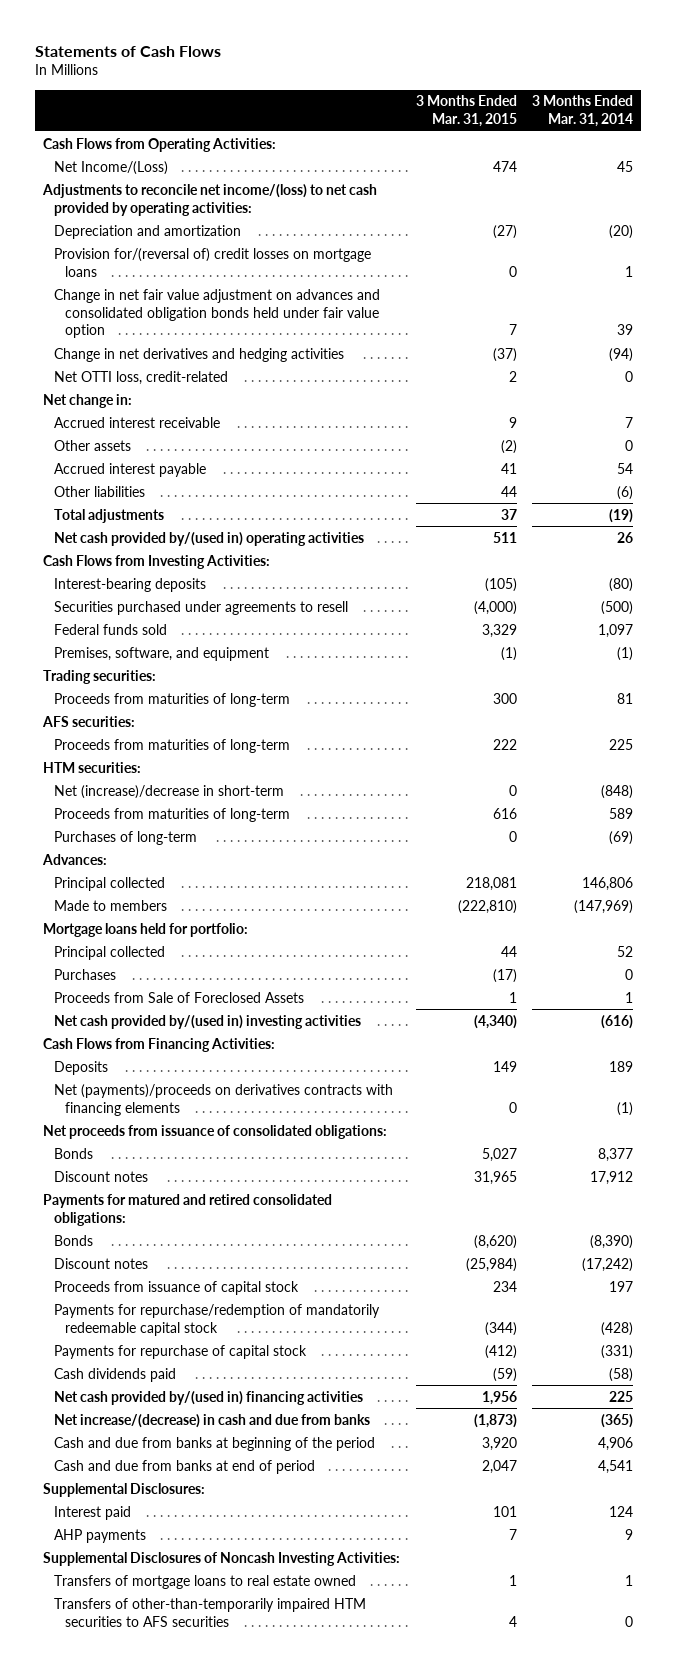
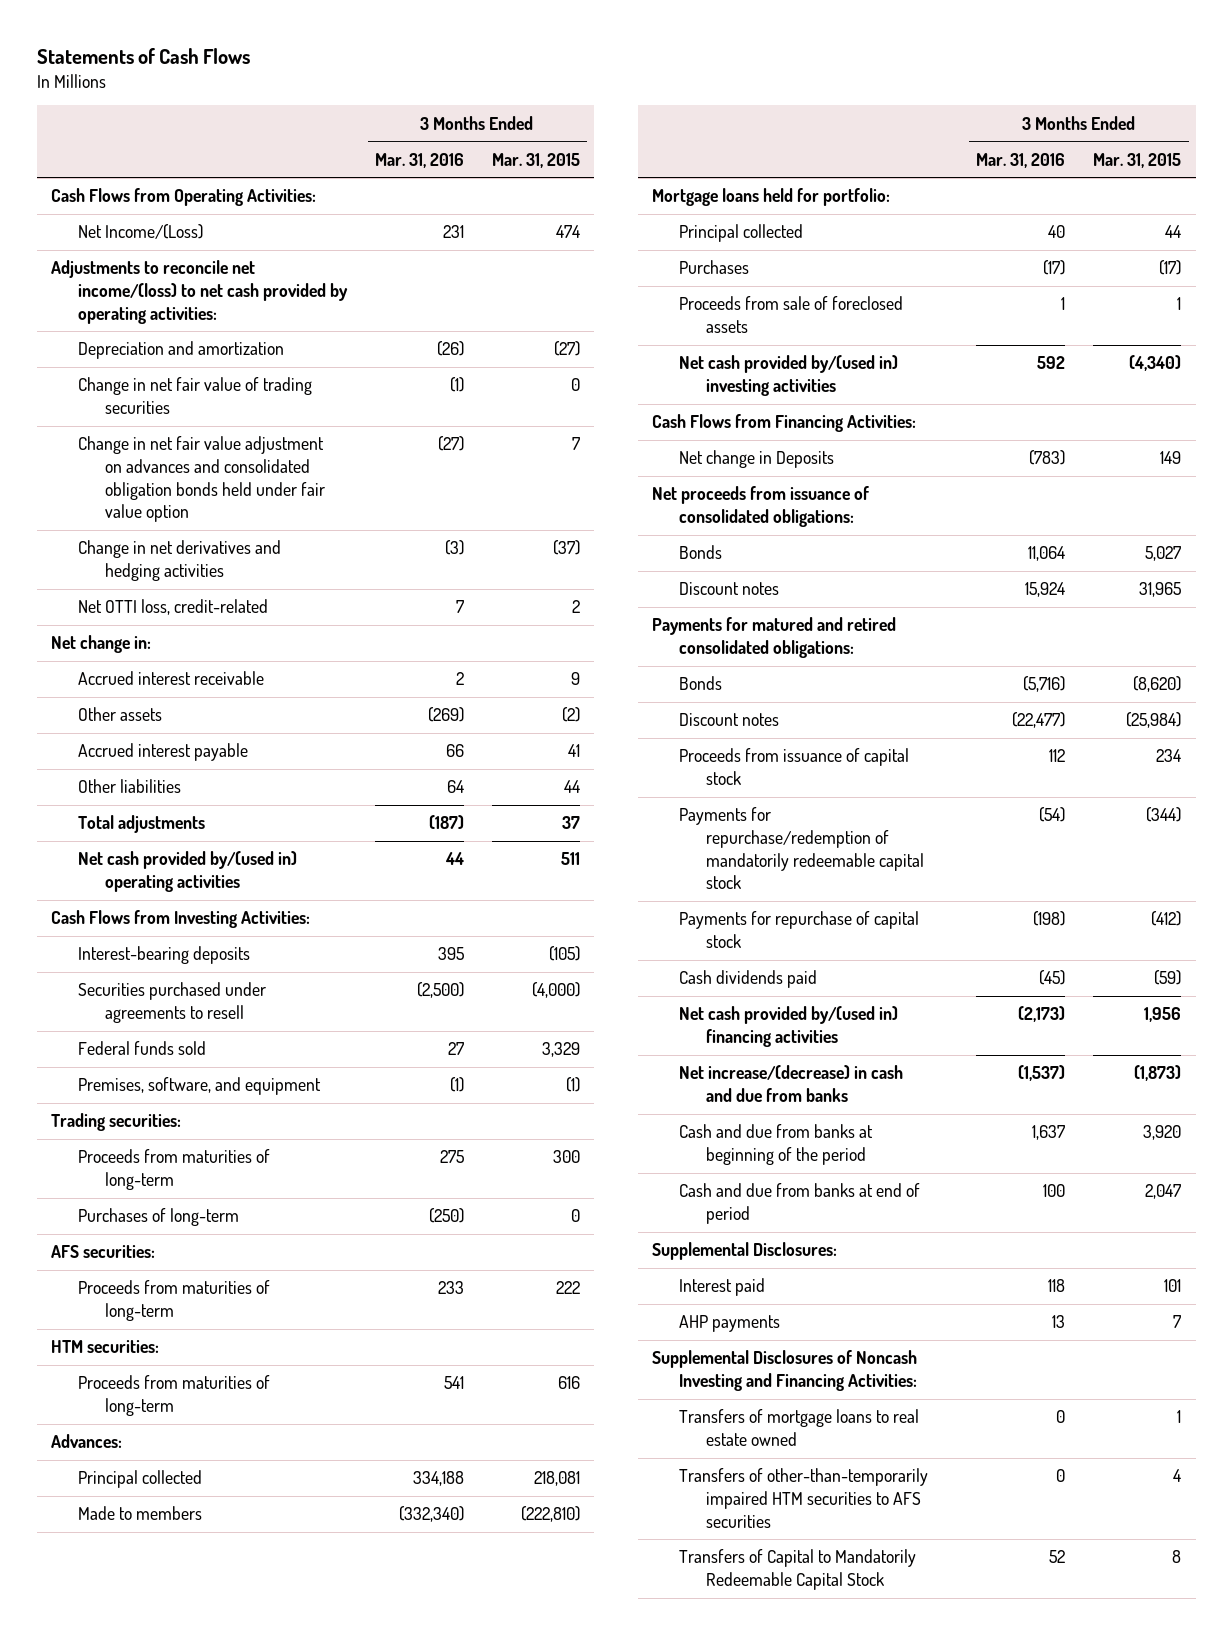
- | 3 Months Ended Mar. 31, 2015 | 3 Months Ended Mar. 31, 2014
+ | 3 Months Ended Mar. 31, 2016 | 3 Months Ended Mar. 31, 2015
- Provision for/(reversal of) credit losses on mortgage loans | 0 | 1
+ Change in net fair value of trading securities | (1) | 0
moved up: Purchases of long-term | (250) | 0
- Net (increase)/decrease in short-term | 0 | (848)
- Proceeds from Sale of Foreclosed Assets | 1 | 1
+ Proceeds from sale of foreclosed assets | 1 | 1
- Deposits | 149 | 189
- Net (payments)/proceeds on derivatives contracts with financing elements | 0 | (1)
+ Net change in Deposits | (783) | 149
- Supplemental Disclosures of Noncash Investing Activities:
+ Supplemental Disclosures of Noncash Investing and Financing Activities:
+ Transfers of Capital to Mandatorily Redeemable Capital Stock | 52 | 8

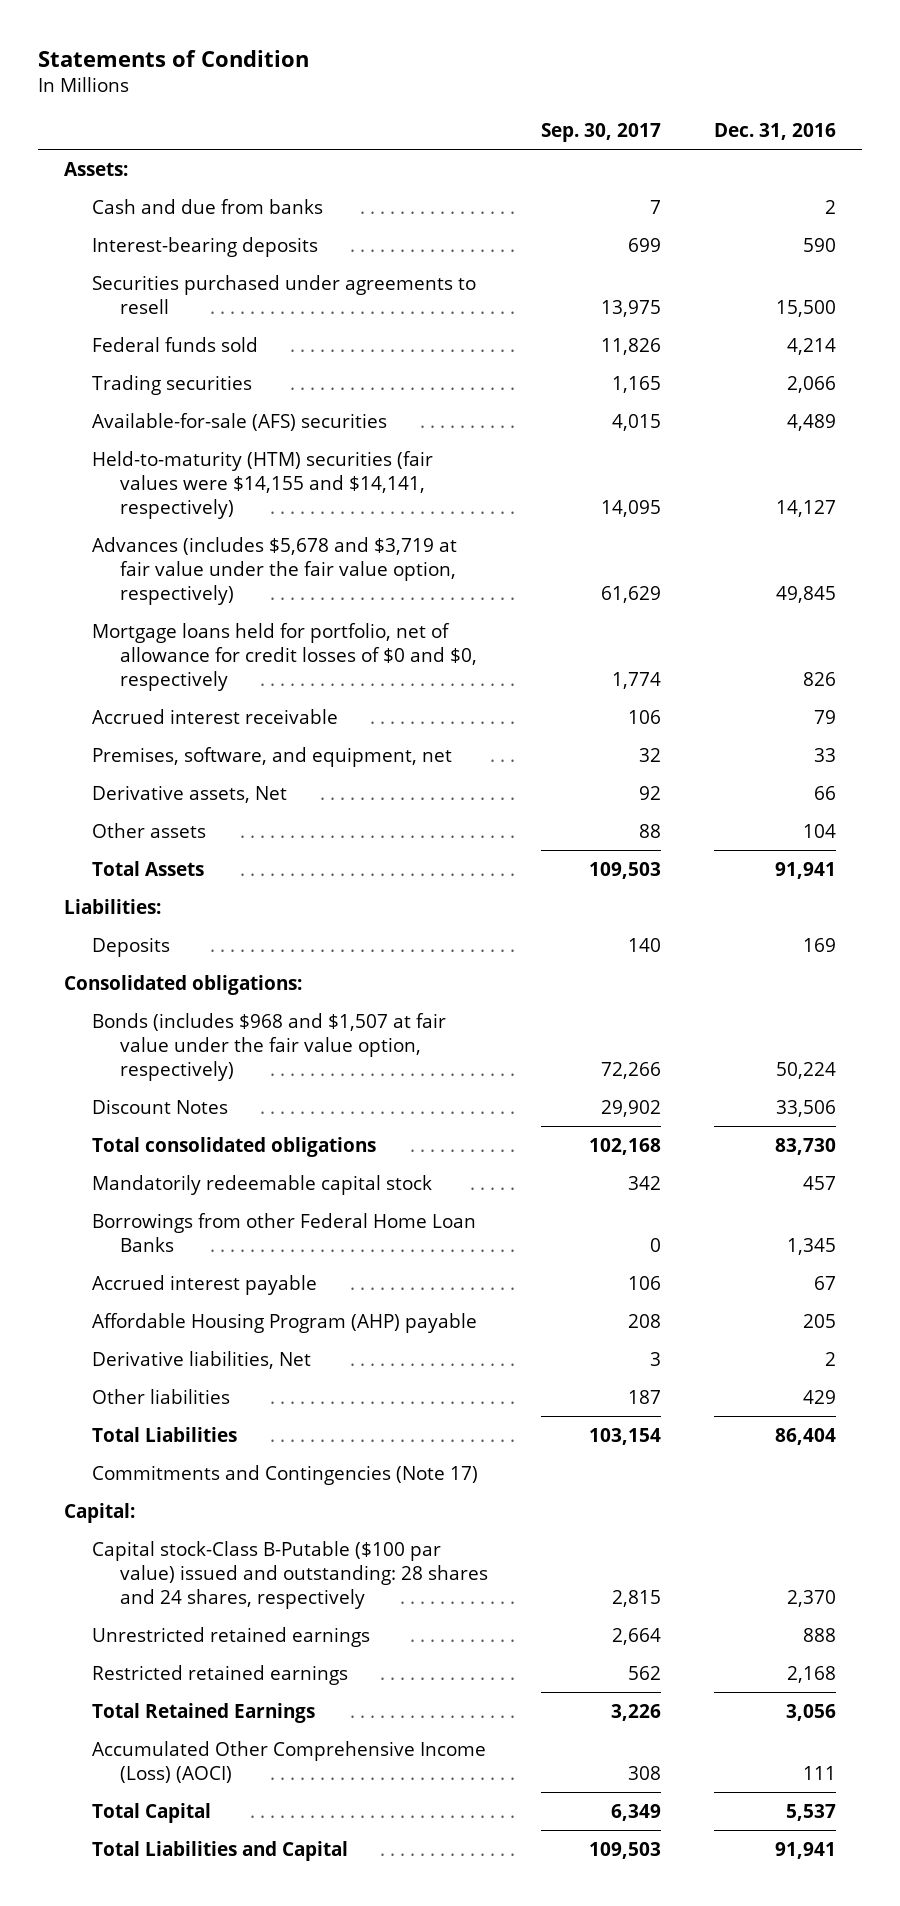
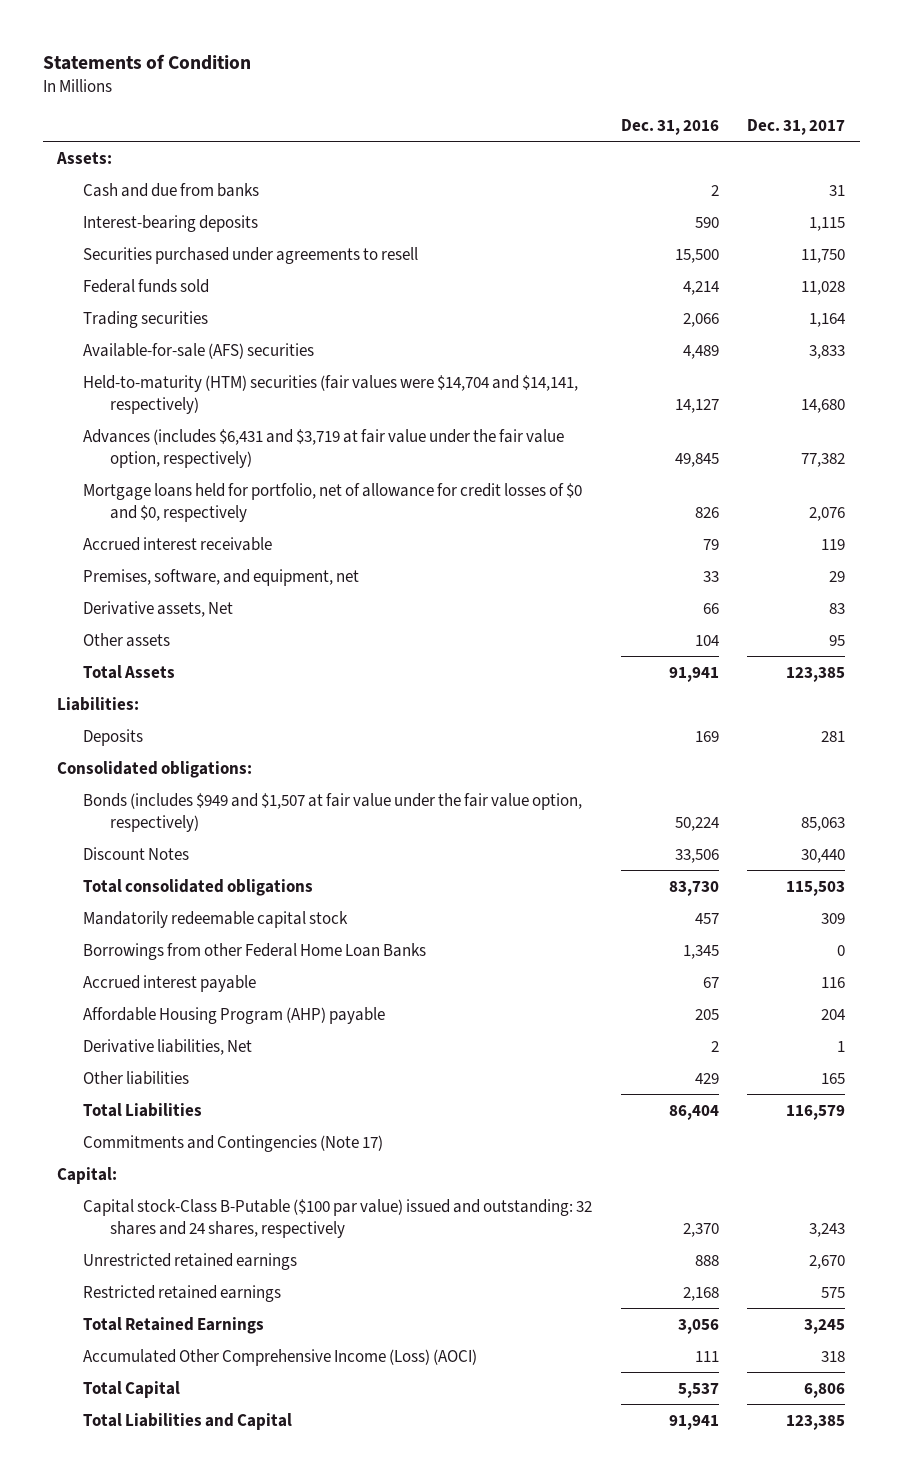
- | Sep. 30, 2017 | Dec. 31, 2016
+ | Dec. 31, 2016 | Dec. 31, 2017
- Held-to-maturity (HTM) securities (fair values were $14,155 and $14,141, respectively) | 14,095 | 14,127
- Advances (includes $5,678 and $3,719 at fair value under the fair value option, respectively) | 61,629 | 49,845
+ Held-to-maturity (HTM) securities (fair values were $14,704 and $14,141, respectively) | 14,127 | 14,680
+ Advances (includes $6,431 and $3,719 at fair value under the fair value option, respectively) | 49,845 | 77,382
- Bonds (includes $968 and $1,507 at fair value under the fair value option, respectively) | 72,266 | 50,224
+ Bonds (includes $949 and $1,507 at fair value under the fair value option, respectively) | 50,224 | 85,063
- Capital stock-Class B-Putable ($100 par value) issued and outstanding: 28 shares and 24 shares, respectively | 2,815 | 2,370
+ Capital stock-Class B-Putable ($100 par value) issued and outstanding: 32 shares and 24 shares, respectively | 2,370 | 3,243

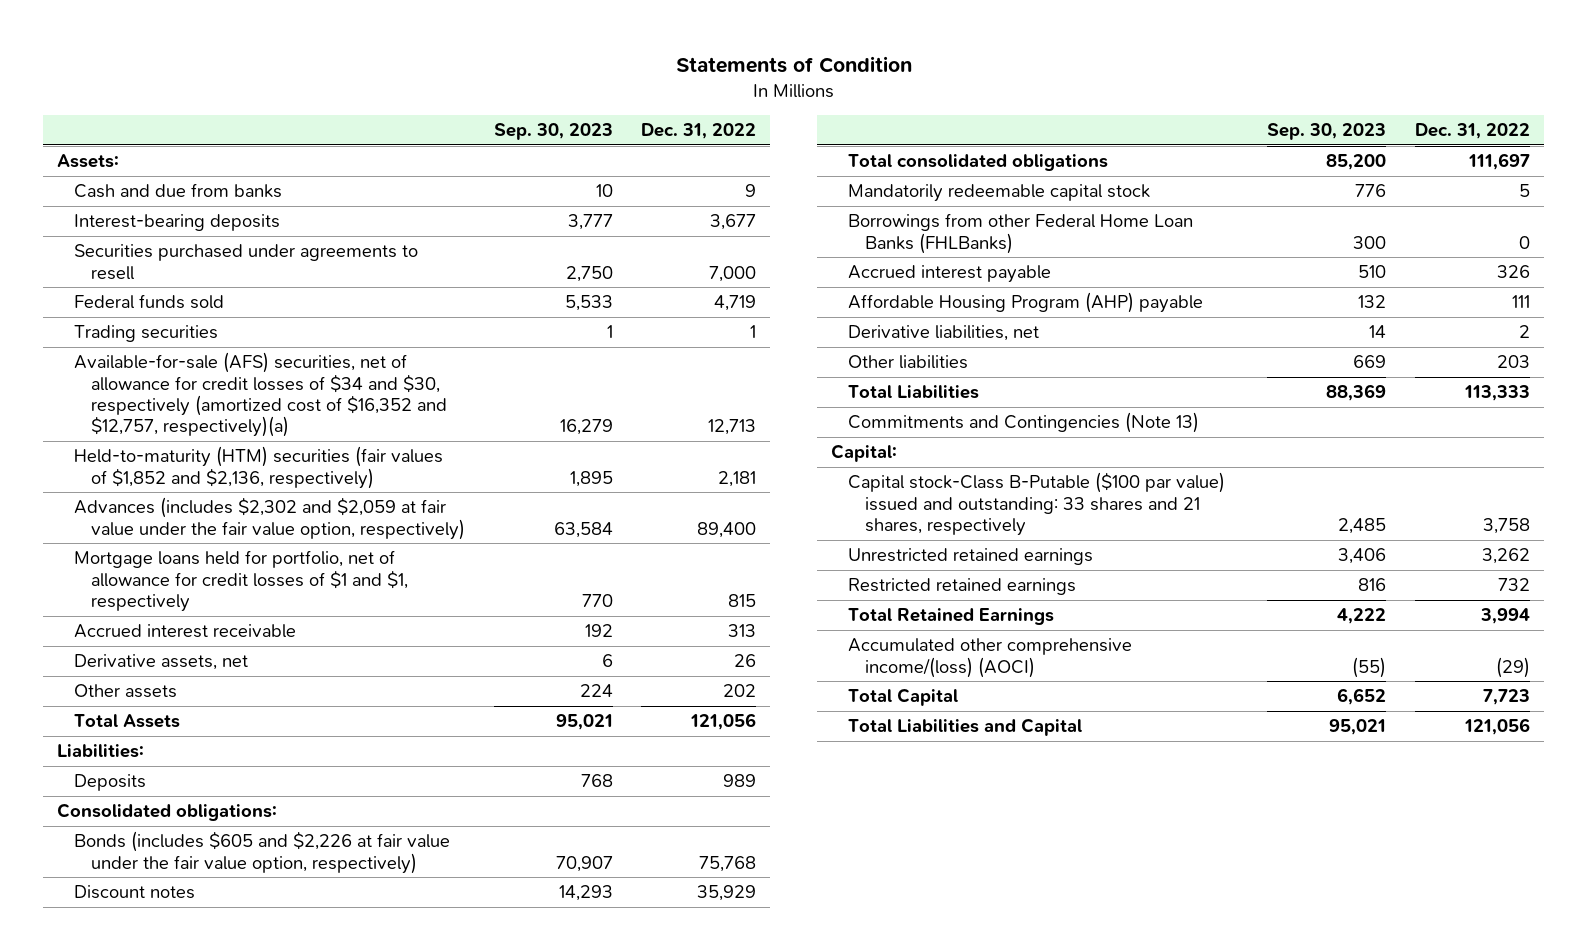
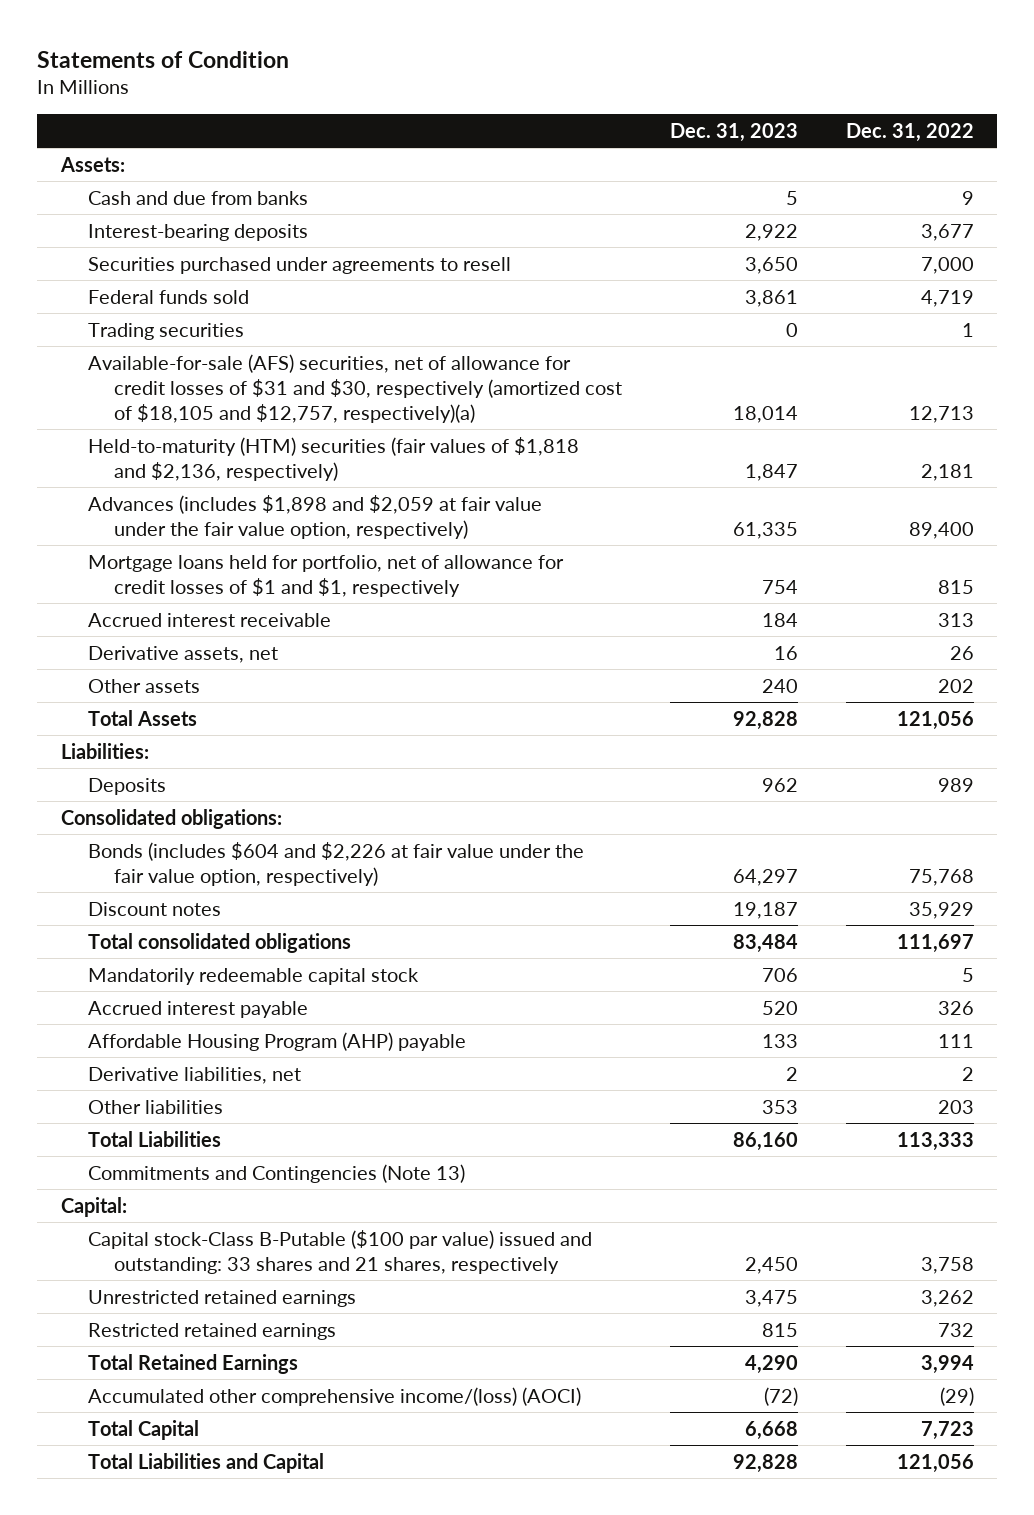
- | Sep. 30, 2023 | Dec. 31, 2022
+ | Dec. 31, 2023 | Dec. 31, 2022
- Available-for-sale (AFS) securities, net of allowance for credit losses of $34 and $30, respectively (amortized cost of $16,352 and $12,757, respectively)(a) | 16,279 | 12,713
- Held-to-maturity (HTM) securities (fair values of $1,852 and $2,136, respectively) | 1,895 | 2,181
- Advances (includes $2,302 and $2,059 at fair value under the fair value option, respectively) | 63,584 | 89,400
+ Available-for-sale (AFS) securities, net of allowance for credit losses of $31 and $30, respectively (amortized cost of $18,105 and $12,757, respectively)(a) | 18,014 | 12,713
+ Held-to-maturity (HTM) securities (fair values of $1,818 and $2,136, respectively) | 1,847 | 2,181
+ Advances (includes $1,898 and $2,059 at fair value under the fair value option, respectively) | 61,335 | 89,400
- Bonds (includes $605 and $2,226 at fair value under the fair value option, respectively) | 70,907 | 75,768
+ Bonds (includes $604 and $2,226 at fair value under the fair value option, respectively) | 64,297 | 75,768
- Borrowings from other Federal Home Loan Banks (FHLBanks) | 300 | 0

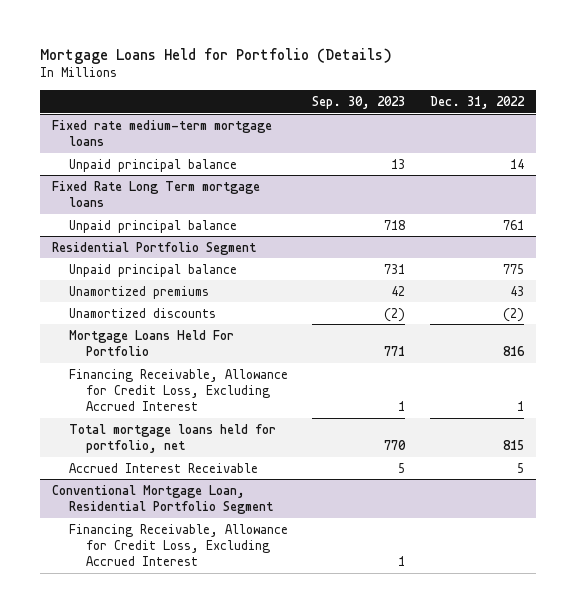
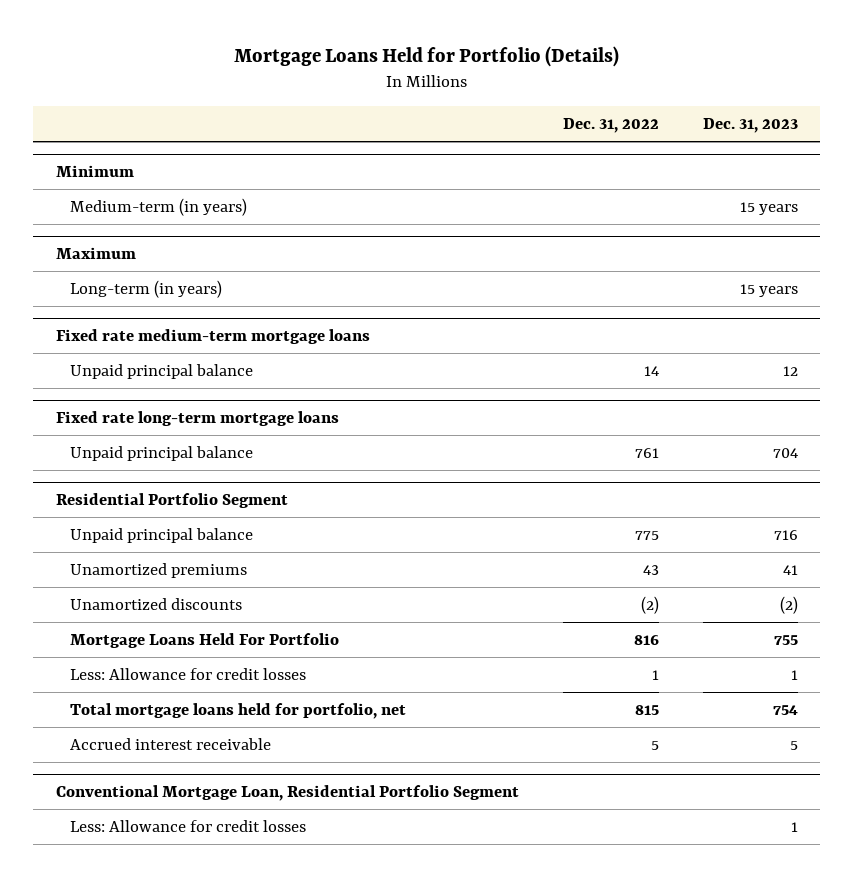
- | Sep. 30, 2023 | Dec. 31, 2022
+ | Dec. 31, 2022 | Dec. 31, 2023
+ Minimum
+ Medium-term (in years) | | 15 years
+ Maximum
+ Long-term (in years) | | 15 years
- Fixed Rate Long Term mortgage loans
+ Fixed rate long-term mortgage loans
@ Residential Portfolio Segment
- Financing Receivable, Allowance for Credit Loss, Excluding Accrued Interest | 1 | 1
+ Less: Allowance for credit losses | 1 | 1
- Accrued Interest Receivable | 5 | 5
+ Accrued interest receivable | 5 | 5
@ Conventional Mortgage Loan, Residential Portfolio Segment
- Financing Receivable, Allowance for Credit Loss, Excluding Accrued Interest | 1 |
+ Less: Allowance for credit losses | | 1

